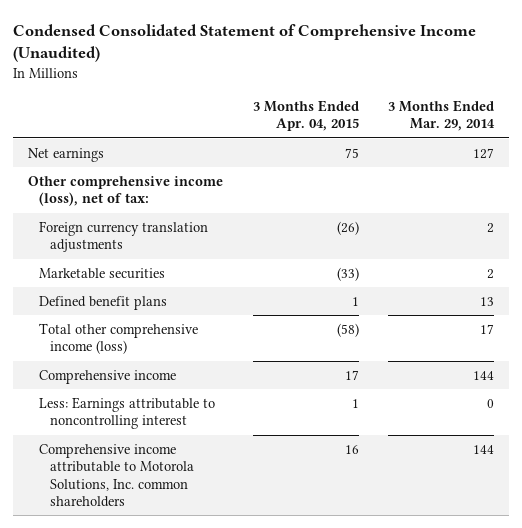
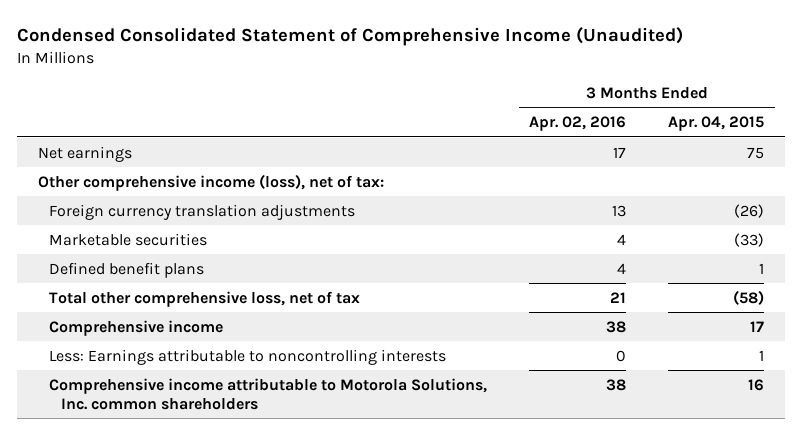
- | 3 Months Ended Apr. 04, 2015 | 3 Months Ended Mar. 29, 2014
+ | 3 Months Ended Apr. 02, 2016 | 3 Months Ended Apr. 04, 2015
- Total other comprehensive income (loss) | (58) | 17
+ Total other comprehensive loss, net of tax | 21 | (58)
- Less: Earnings attributable to noncontrolling interest | 1 | 0
+ Less: Earnings attributable to noncontrolling interests | 0 | 1

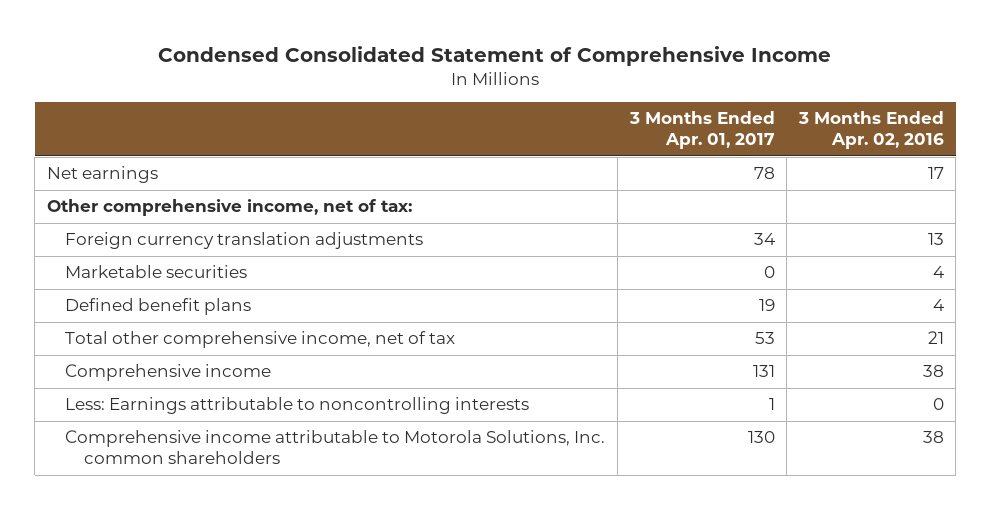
- Condensed Consolidated Statement of Comprehensive Income (Unaudited)
+ Condensed Consolidated Statement of Comprehensive Income
- | 3 Months Ended Apr. 02, 2016 | 3 Months Ended Apr. 04, 2015
+ | 3 Months Ended Apr. 01, 2017 | 3 Months Ended Apr. 02, 2016
- Other comprehensive income (loss), net of tax:
+ Other comprehensive income, net of tax:
- Total other comprehensive loss, net of tax | 21 | (58)
+ Total other comprehensive income, net of tax | 53 | 21

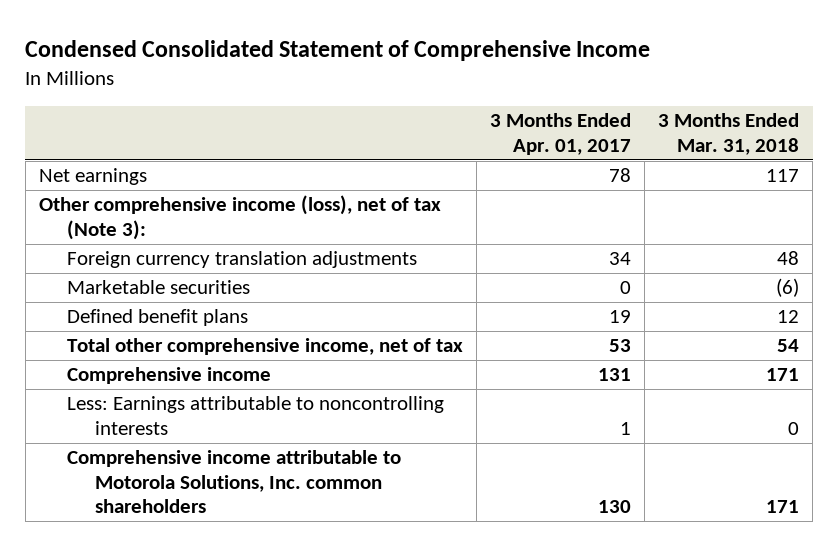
- | 3 Months Ended Apr. 01, 2017 | 3 Months Ended Apr. 02, 2016
+ | 3 Months Ended Apr. 01, 2017 | 3 Months Ended Mar. 31, 2018
- Other comprehensive income, net of tax:
+ Other comprehensive income (loss), net of tax (Note 3):

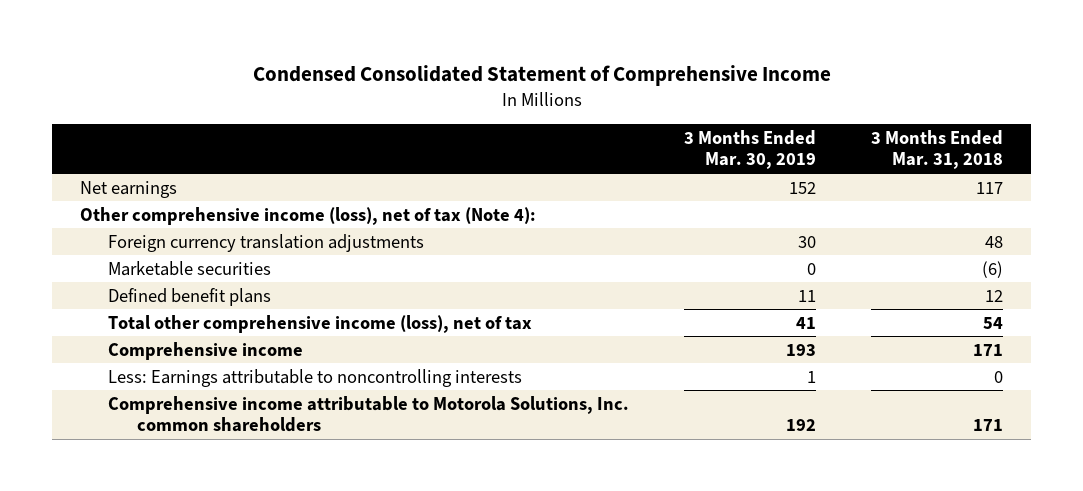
- | 3 Months Ended Apr. 01, 2017 | 3 Months Ended Mar. 31, 2018
+ | 3 Months Ended Mar. 30, 2019 | 3 Months Ended Mar. 31, 2018
- Other comprehensive income (loss), net of tax (Note 3):
+ Other comprehensive income (loss), net of tax (Note 4):
- Total other comprehensive income, net of tax | 53 | 54
+ Total other comprehensive income (loss), net of tax | 41 | 54

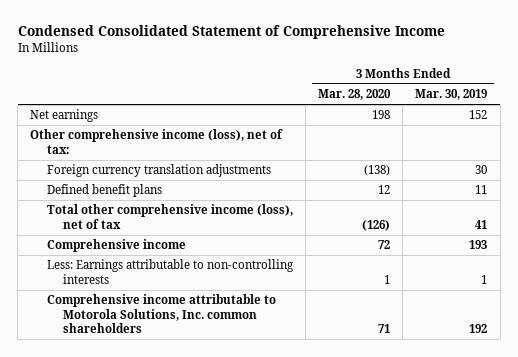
- | 3 Months Ended Mar. 30, 2019 | 3 Months Ended Mar. 31, 2018
+ | 3 Months Ended Mar. 28, 2020 | 3 Months Ended Mar. 30, 2019
- Other comprehensive income (loss), net of tax (Note 4):
+ Other comprehensive income (loss), net of tax:
- Marketable securities | 0 | (6)
- Less: Earnings attributable to noncontrolling interests | 1 | 0
+ Less: Earnings attributable to non-controlling interests | 1 | 1

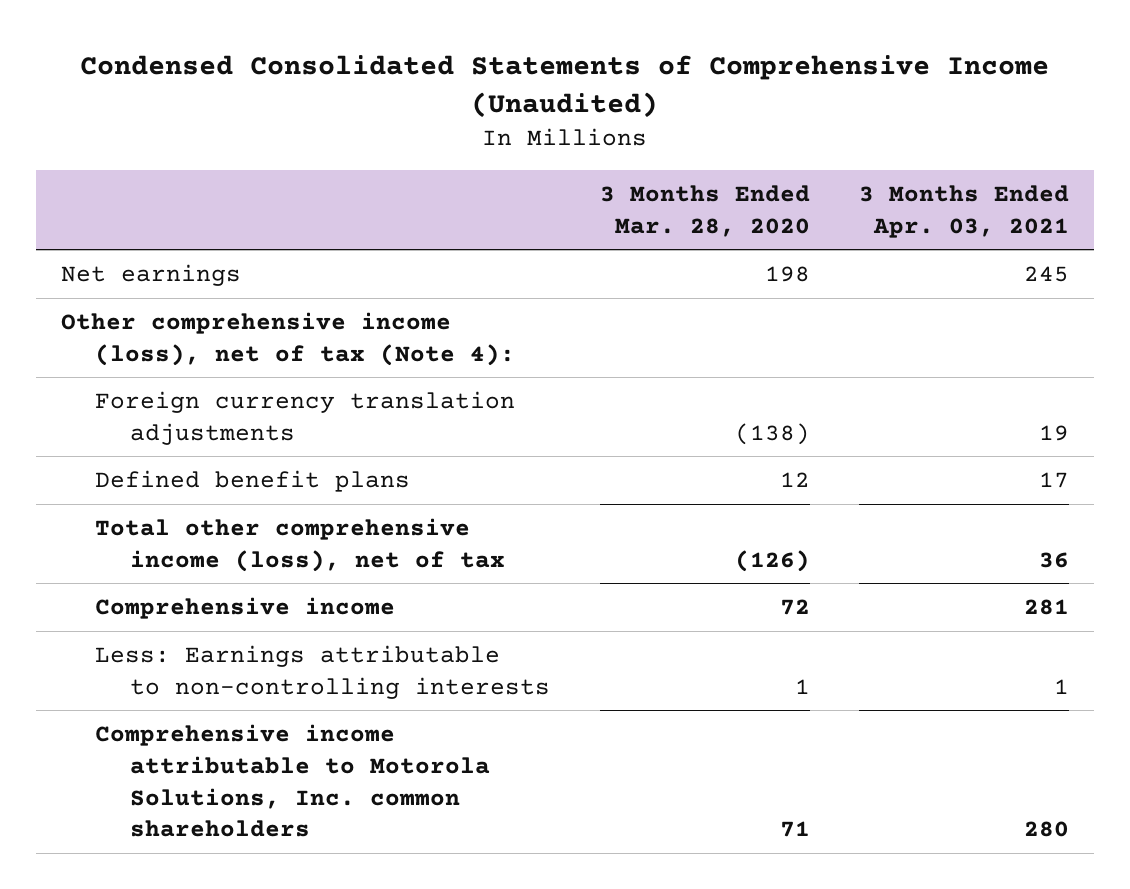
- Condensed Consolidated Statement of Comprehensive Income
+ Condensed Consolidated Statements of Comprehensive Income (Unaudited)
- | 3 Months Ended Mar. 28, 2020 | 3 Months Ended Mar. 30, 2019
+ | 3 Months Ended Mar. 28, 2020 | 3 Months Ended Apr. 03, 2021
- Other comprehensive income (loss), net of tax:
+ Other comprehensive income (loss), net of tax (Note 4):

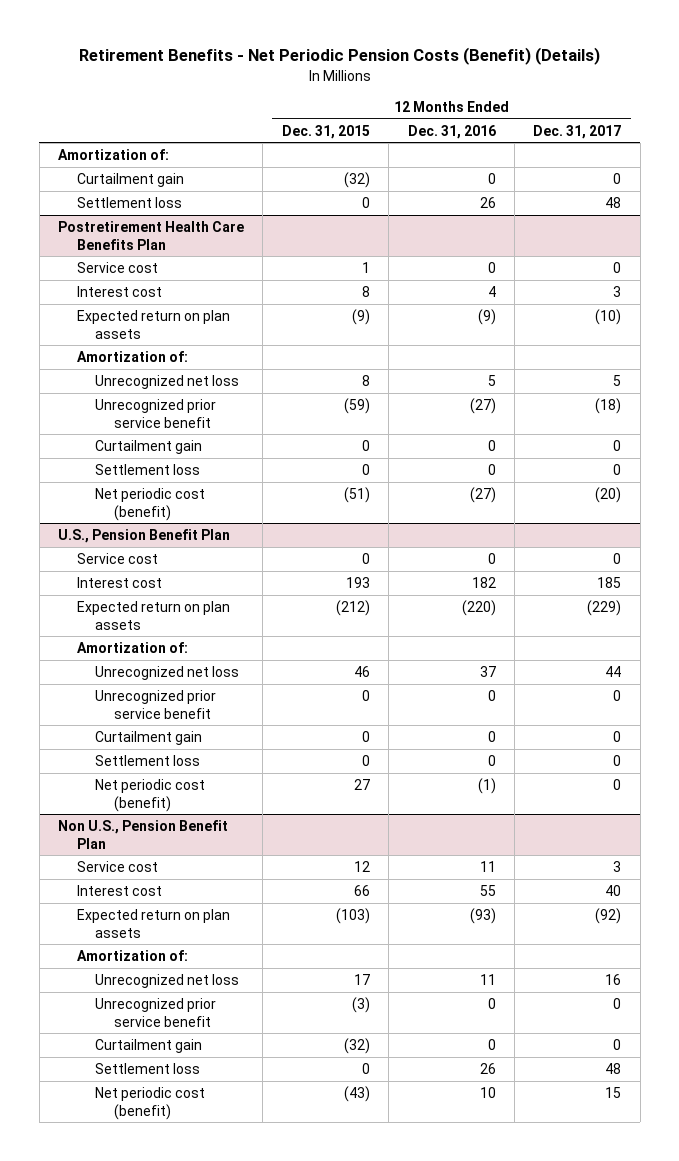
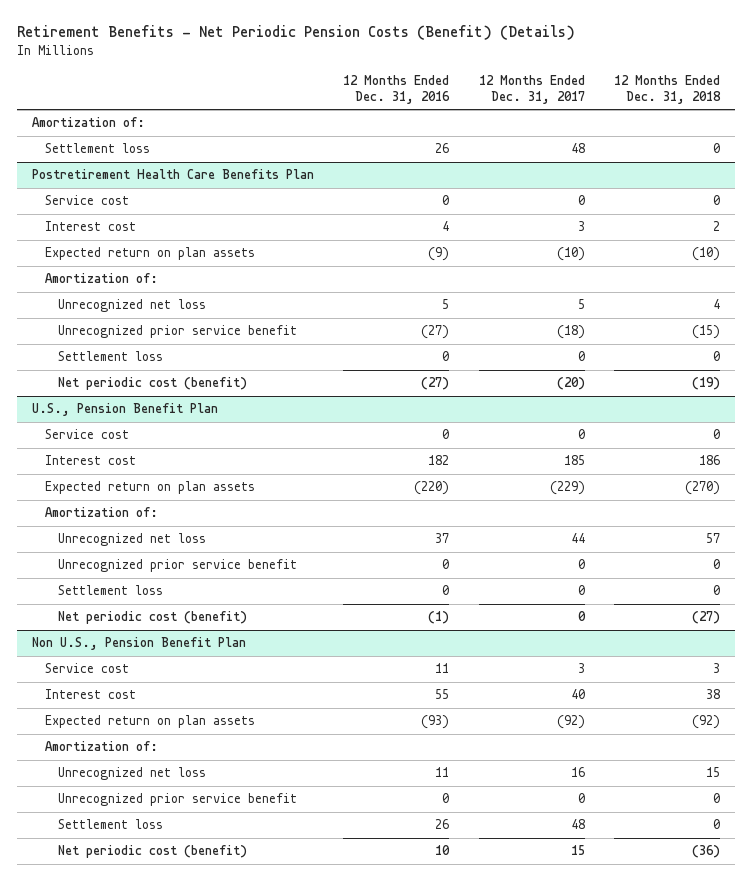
- | 12 Months Ended Dec. 31, 2015 | 12 Months Ended Dec. 31, 2016 | 12 Months Ended Dec. 31, 2017
+ | 12 Months Ended Dec. 31, 2016 | 12 Months Ended Dec. 31, 2017 | 12 Months Ended Dec. 31, 2018
- Curtailment gain | (32) | 0 | 0
@ Postretirement Health Care Benefits Plan
- Curtailment gain | 0 | 0 | 0
@ U.S., Pension Benefit Plan
- Curtailment gain | 0 | 0 | 0
@ Non U.S., Pension Benefit Plan
- Curtailment gain | (32) | 0 | 0

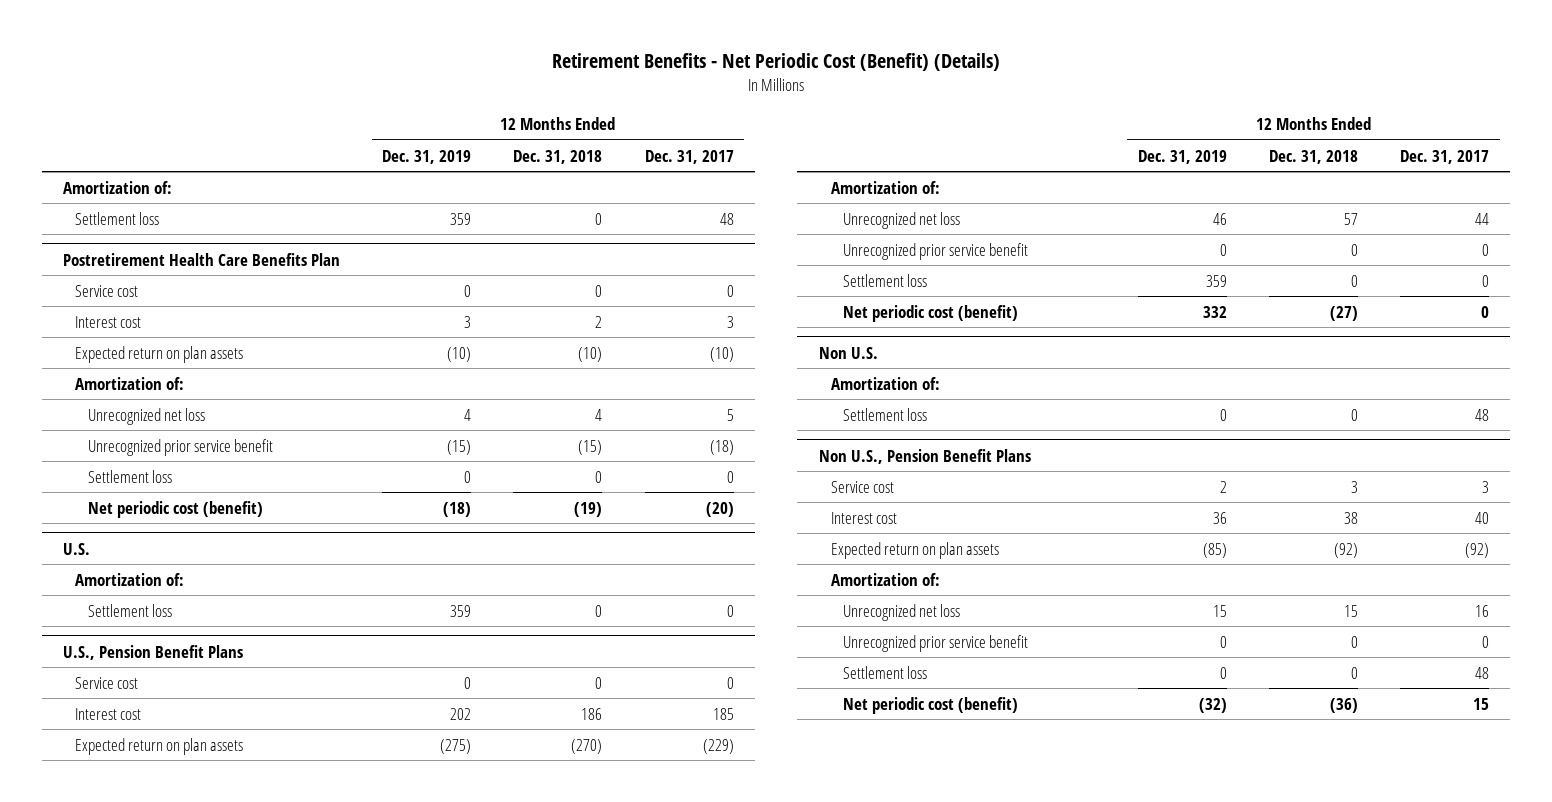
- Retirement Benefits - Net Periodic Pension Costs (Benefit) (Details)
+ Retirement Benefits - Net Periodic Cost (Benefit) (Details)
- | 12 Months Ended Dec. 31, 2016 | 12 Months Ended Dec. 31, 2017 | 12 Months Ended Dec. 31, 2018
+ | 12 Months Ended Dec. 31, 2019 | 12 Months Ended Dec. 31, 2018 | 12 Months Ended Dec. 31, 2017
- U.S., Pension Benefit Plan
+ U.S.
+ Amortization of:
+ Settlement loss | 359 | 0 | 0
+ U.S., Pension Benefit Plans
- Non U.S., Pension Benefit Plan
+ Non U.S.
+ Amortization of:
+ Settlement loss | 0 | 0 | 48
+ Non U.S., Pension Benefit Plans

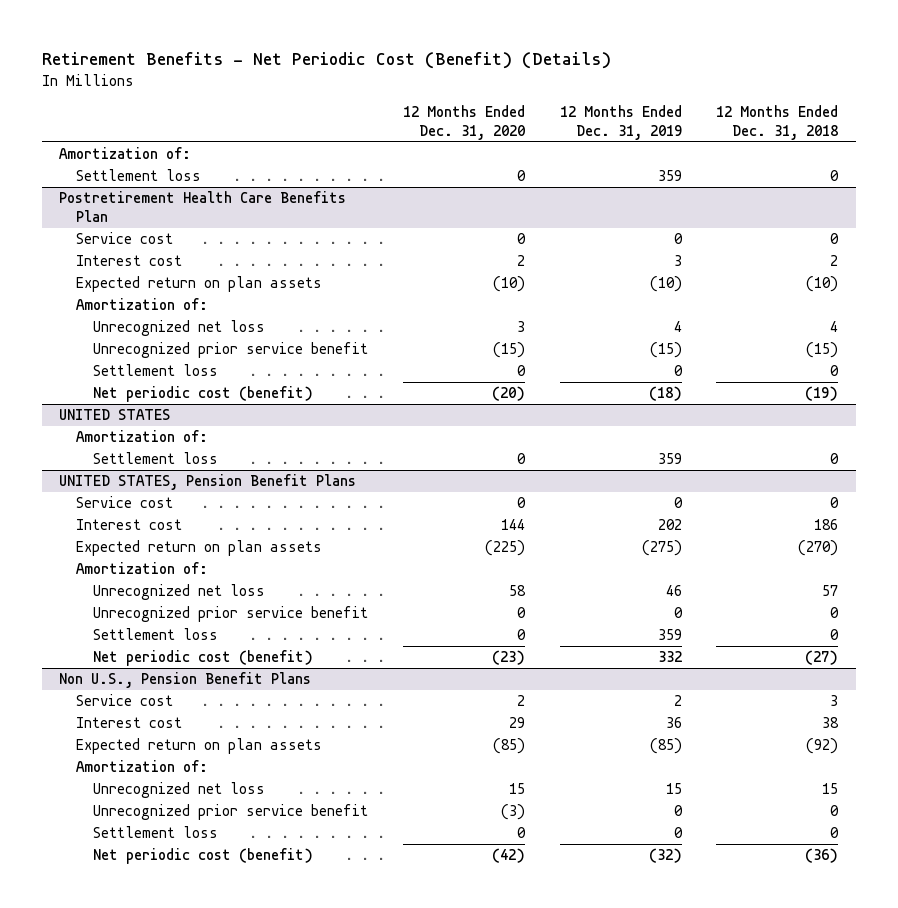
- | 12 Months Ended Dec. 31, 2019 | 12 Months Ended Dec. 31, 2018 | 12 Months Ended Dec. 31, 2017
+ | 12 Months Ended Dec. 31, 2020 | 12 Months Ended Dec. 31, 2019 | 12 Months Ended Dec. 31, 2018
- U.S.
+ UNITED STATES
- U.S., Pension Benefit Plans
+ UNITED STATES, Pension Benefit Plans
- Non U.S.
- Amortization of:
- Settlement loss | 0 | 0 | 48

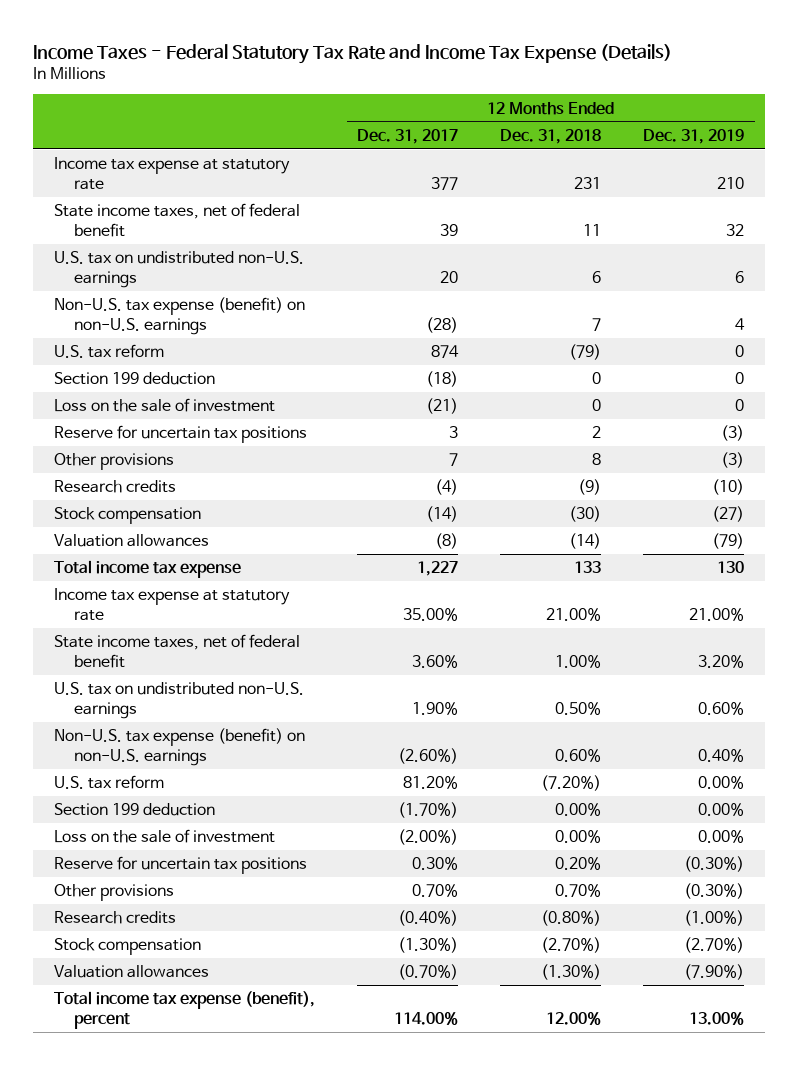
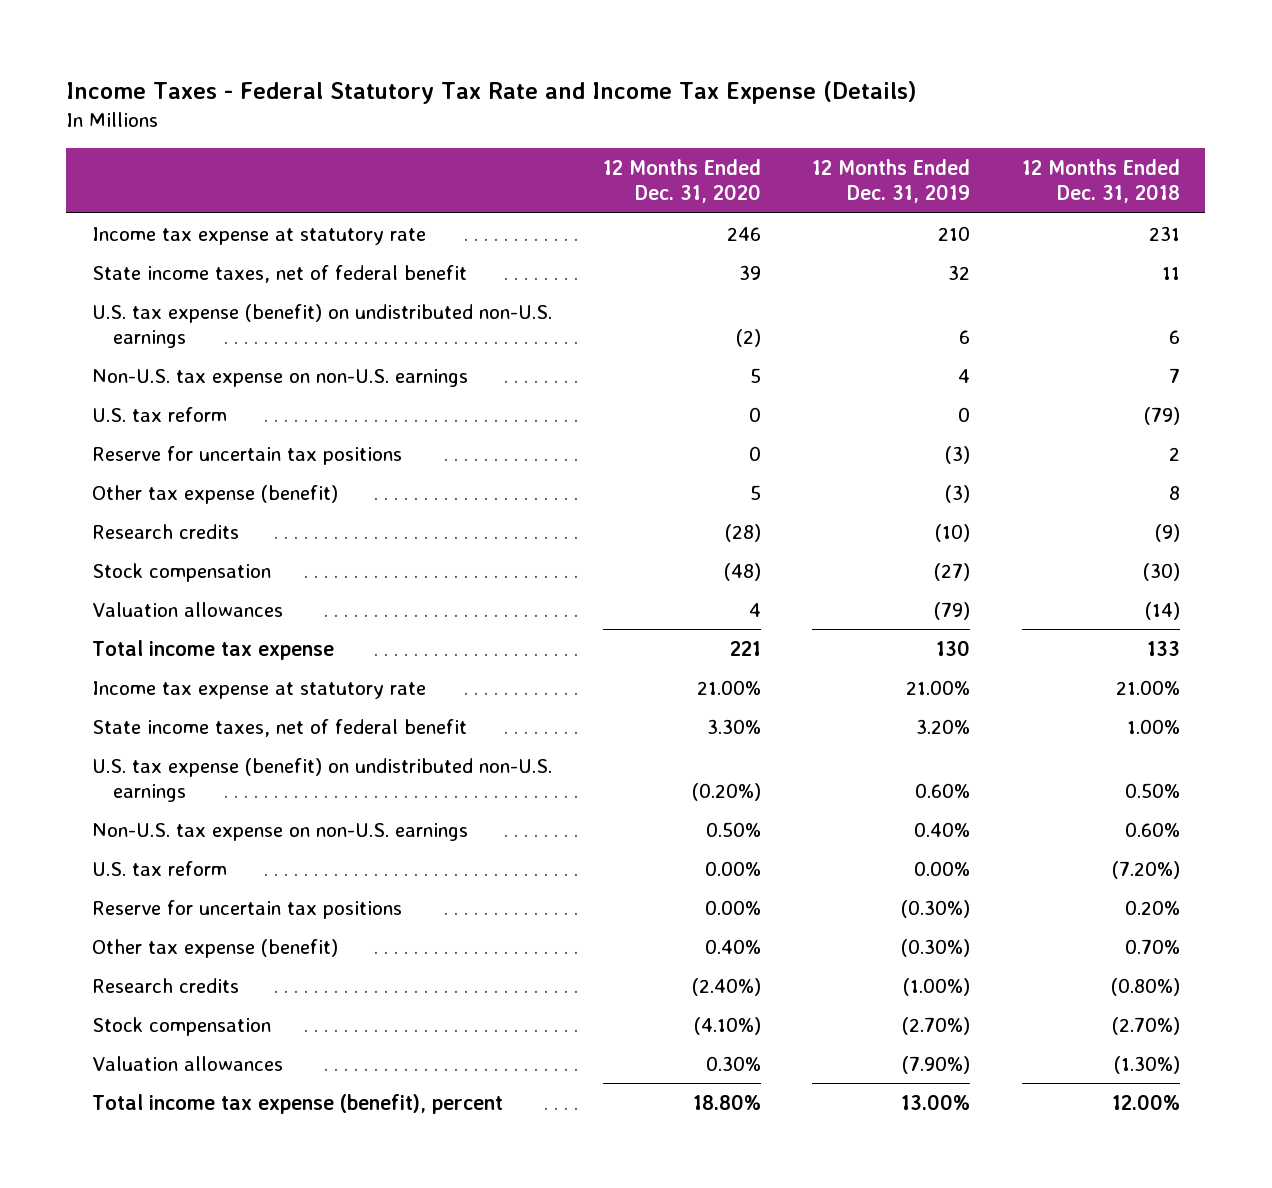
- | 12 Months Ended Dec. 31, 2017 | 12 Months Ended Dec. 31, 2018 | 12 Months Ended Dec. 31, 2019
+ | 12 Months Ended Dec. 31, 2020 | 12 Months Ended Dec. 31, 2019 | 12 Months Ended Dec. 31, 2018
- U.S. tax on undistributed non-U.S. earnings | 20 | 6 | 6
- Non-U.S. tax expense (benefit) on non-U.S. earnings | (28) | 7 | 4
+ U.S. tax expense (benefit) on undistributed non-U.S. earnings | (2) | 6 | 6
+ Non-U.S. tax expense on non-U.S. earnings | 5 | 4 | 7
- Section 199 deduction | (18) | 0 | 0
- Loss on the sale of investment | (21) | 0 | 0
- Other provisions | 7 | 8 | (3)
+ Other tax expense (benefit) | 5 | (3) | 8
- U.S. tax on undistributed non-U.S. earnings | 1.90% | 0.50% | 0.60%
- Non-U.S. tax expense (benefit) on non-U.S. earnings | (2.60%) | 0.60% | 0.40%
+ U.S. tax expense (benefit) on undistributed non-U.S. earnings | (0.20%) | 0.60% | 0.50%
+ Non-U.S. tax expense on non-U.S. earnings | 0.50% | 0.40% | 0.60%
- Section 199 deduction | (1.70%) | 0.00% | 0.00%
- Loss on the sale of investment | (2.00%) | 0.00% | 0.00%
- Other provisions | 0.70% | 0.70% | (0.30%)
+ Other tax expense (benefit) | 0.40% | (0.30%) | 0.70%

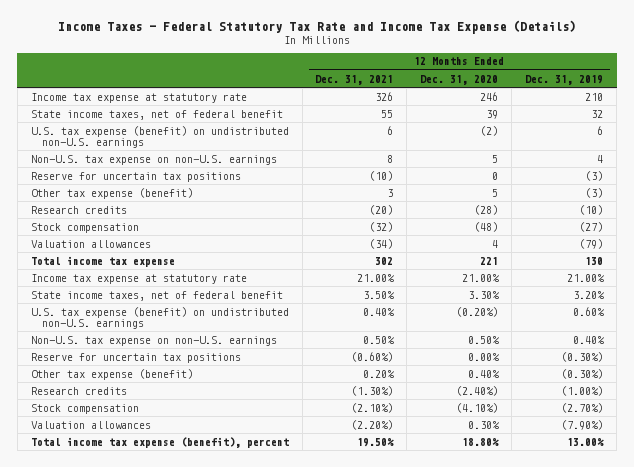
- | 12 Months Ended Dec. 31, 2020 | 12 Months Ended Dec. 31, 2019 | 12 Months Ended Dec. 31, 2018
+ | 12 Months Ended Dec. 31, 2021 | 12 Months Ended Dec. 31, 2020 | 12 Months Ended Dec. 31, 2019
- U.S. tax reform | 0 | 0 | (79)
- U.S. tax reform | 0.00% | 0.00% | (7.20%)

